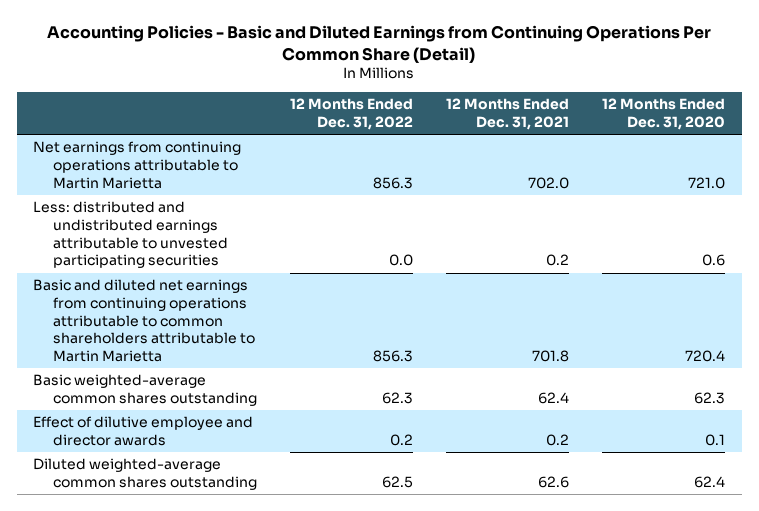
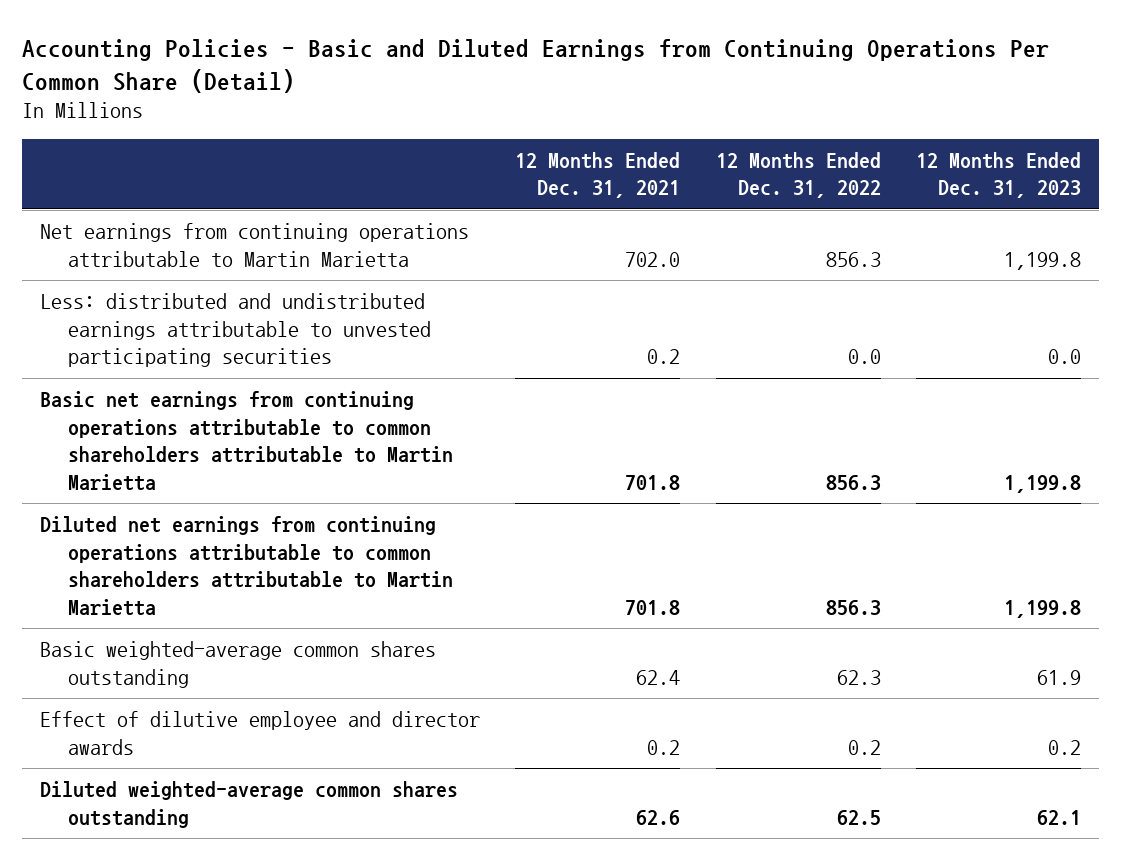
- | 12 Months Ended Dec. 31, 2022 | 12 Months Ended Dec. 31, 2021 | 12 Months Ended Dec. 31, 2020
+ | 12 Months Ended Dec. 31, 2021 | 12 Months Ended Dec. 31, 2022 | 12 Months Ended Dec. 31, 2023
- Basic and diluted net earnings from continuing operations attributable to common shareholders attributable to Martin Marietta | 856.3 | 701.8 | 720.4
+ Basic net earnings from continuing operations attributable to common shareholders attributable to Martin Marietta | 701.8 | 856.3 | 1,199.8
+ Diluted net earnings from continuing operations attributable to common shareholders attributable to Martin Marietta | 701.8 | 856.3 | 1,199.8

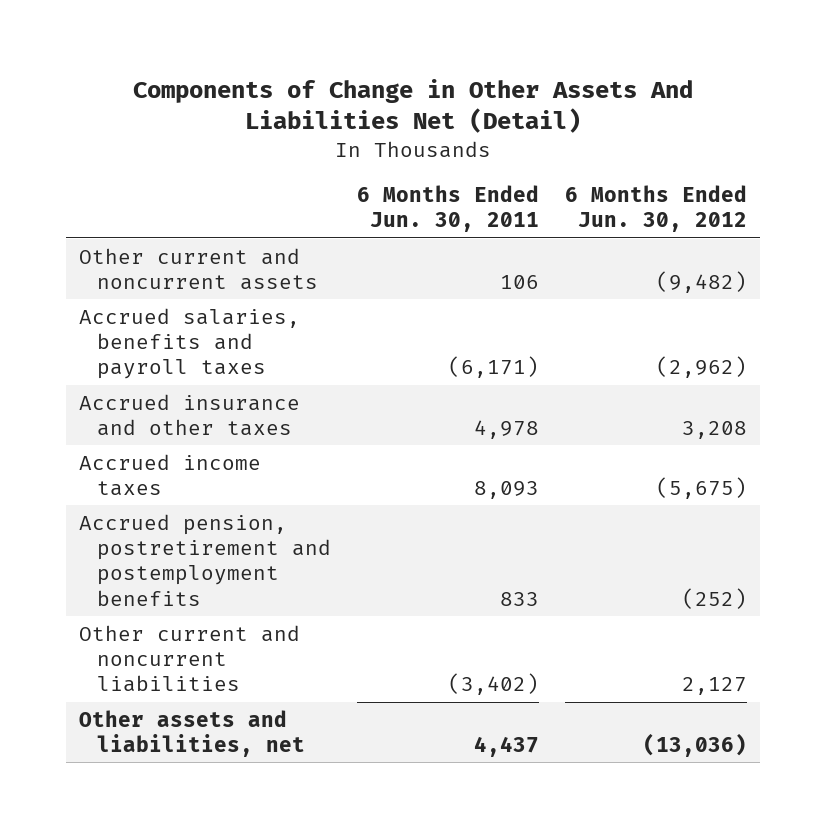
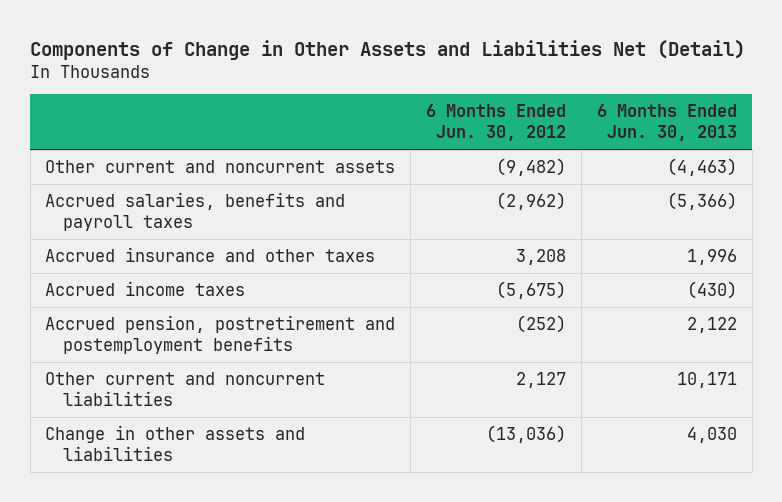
- Components of Change in Other Assets And Liabilities Net (Detail)
+ Components of Change in Other Assets and Liabilities Net (Detail)
- | 6 Months Ended Jun. 30, 2011 | 6 Months Ended Jun. 30, 2012
+ | 6 Months Ended Jun. 30, 2012 | 6 Months Ended Jun. 30, 2013
- Other assets and liabilities, net | 4,437 | (13,036)
+ Change in other assets and liabilities | (13,036) | 4,030

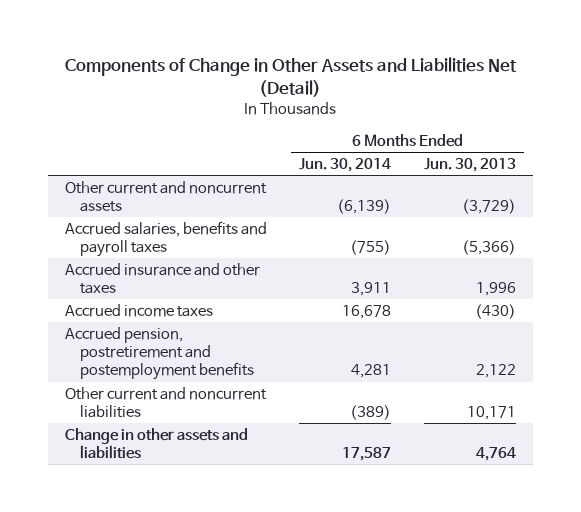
- | 6 Months Ended Jun. 30, 2012 | 6 Months Ended Jun. 30, 2013
+ | 6 Months Ended Jun. 30, 2014 | 6 Months Ended Jun. 30, 2013
- Other current and noncurrent assets | (9,482) | (4,463)
+ Other current and noncurrent assets | (6,139) | (3,729)
- Change in other assets and liabilities | (13,036) | 4,030
+ Change in other assets and liabilities | 17,587 | 4,764

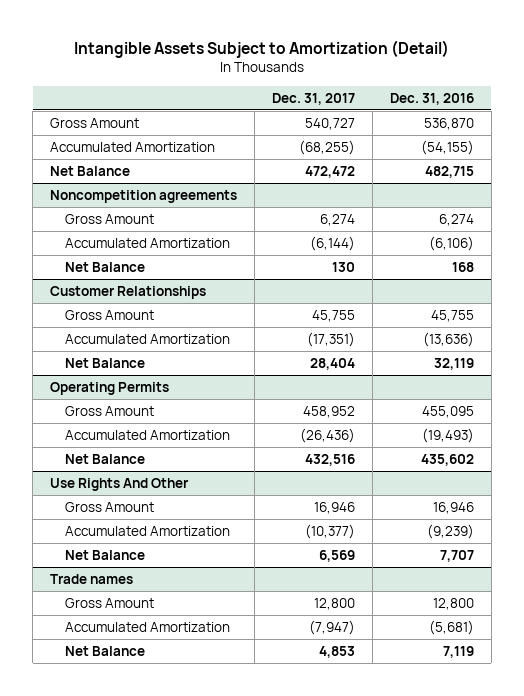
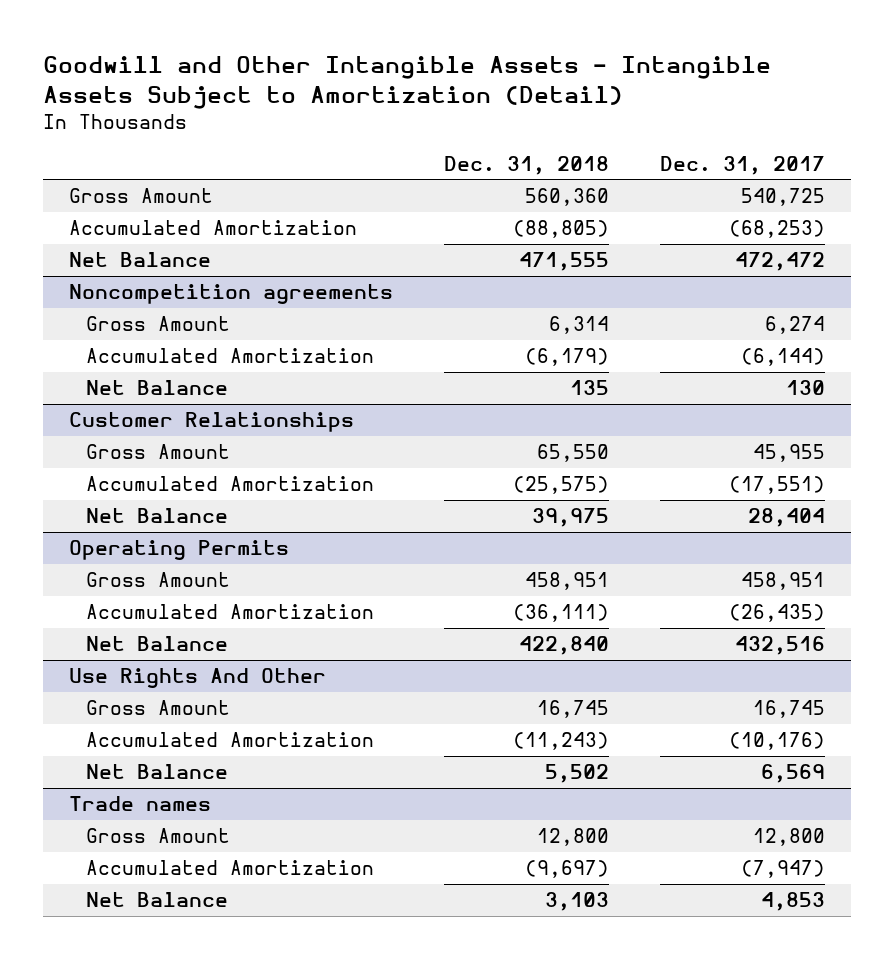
- Intangible Assets Subject to Amortization (Detail)
+ Goodwill and Other Intangible Assets - Intangible Assets Subject to Amortization (Detail)
- | Dec. 31, 2017 | Dec. 31, 2016
+ | Dec. 31, 2018 | Dec. 31, 2017
- Gross Amount | 540,727 | 536,870
- Accumulated Amortization | (68,255) | (54,155)
+ Gross Amount | 560,360 | 540,725
+ Accumulated Amortization | (88,805) | (68,253)
@ Customer Relationships
- Gross Amount | 45,755 | 45,755
- Accumulated Amortization | (17,351) | (13,636)
+ Gross Amount | 65,550 | 45,955
+ Accumulated Amortization | (25,575) | (17,551)
@ Operating Permits
- Gross Amount | 458,952 | 455,095
- Accumulated Amortization | (26,436) | (19,493)
+ Gross Amount | 458,951 | 458,951
+ Accumulated Amortization | (36,111) | (26,435)
@ Use Rights And Other
- Gross Amount | 16,946 | 16,946
- Accumulated Amortization | (10,377) | (9,239)
+ Gross Amount | 16,745 | 16,745
+ Accumulated Amortization | (11,243) | (10,176)

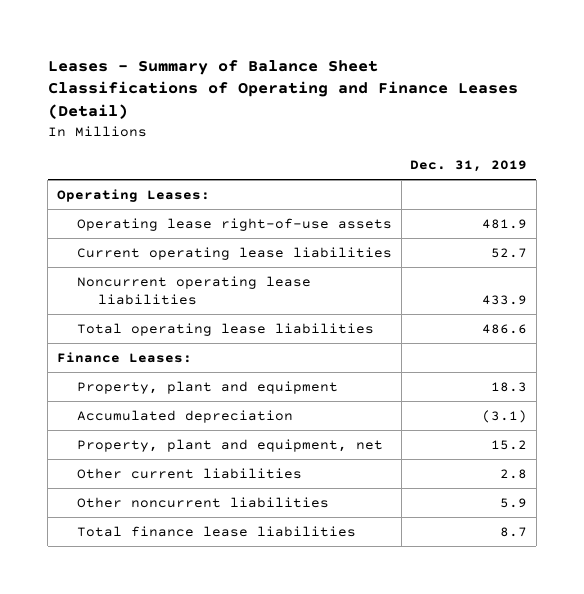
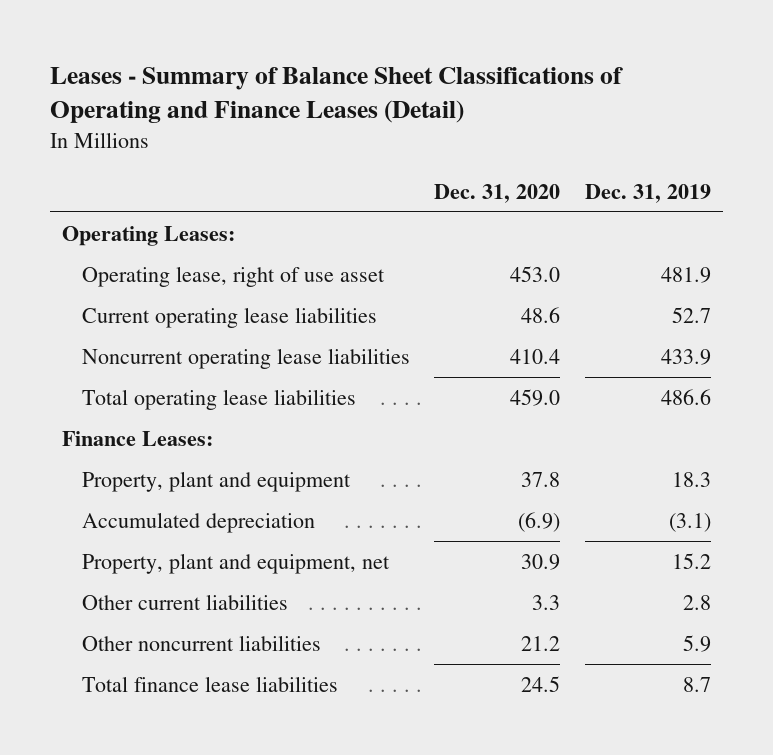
- | Dec. 31, 2019
+ | Dec. 31, 2020 | Dec. 31, 2019
- Operating lease right-of-use assets | 481.9
+ Operating lease, right of use asset | 453.0 | 481.9

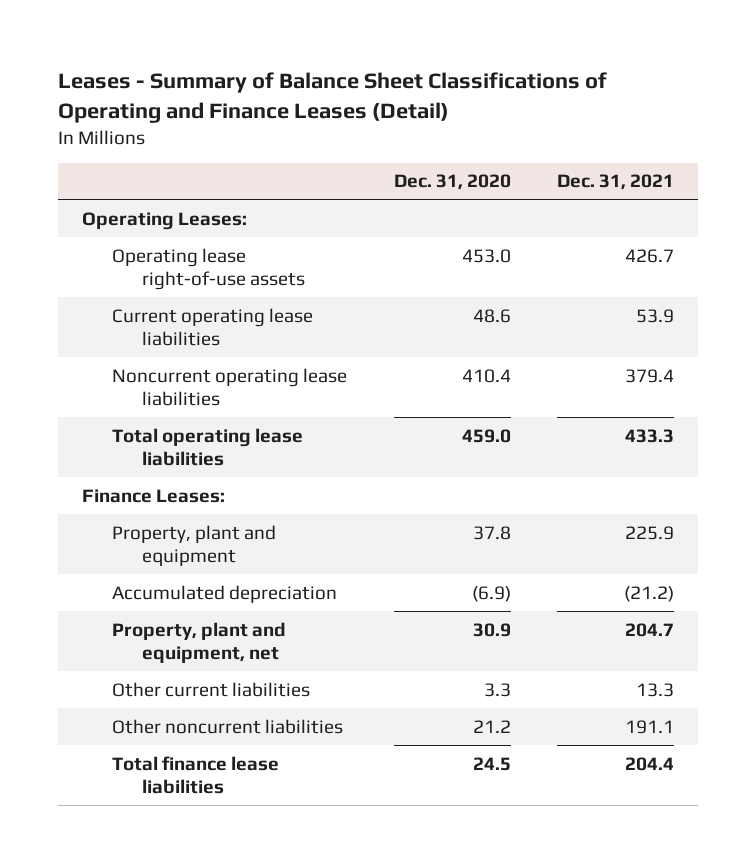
- | Dec. 31, 2020 | Dec. 31, 2019
+ | Dec. 31, 2020 | Dec. 31, 2021
- Operating lease, right of use asset | 453.0 | 481.9
+ Operating lease right-of-use assets | 453.0 | 426.7

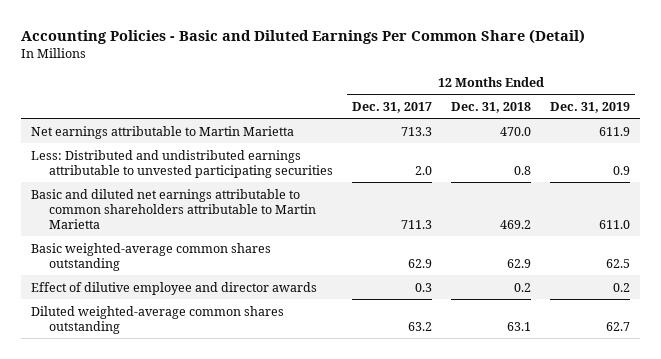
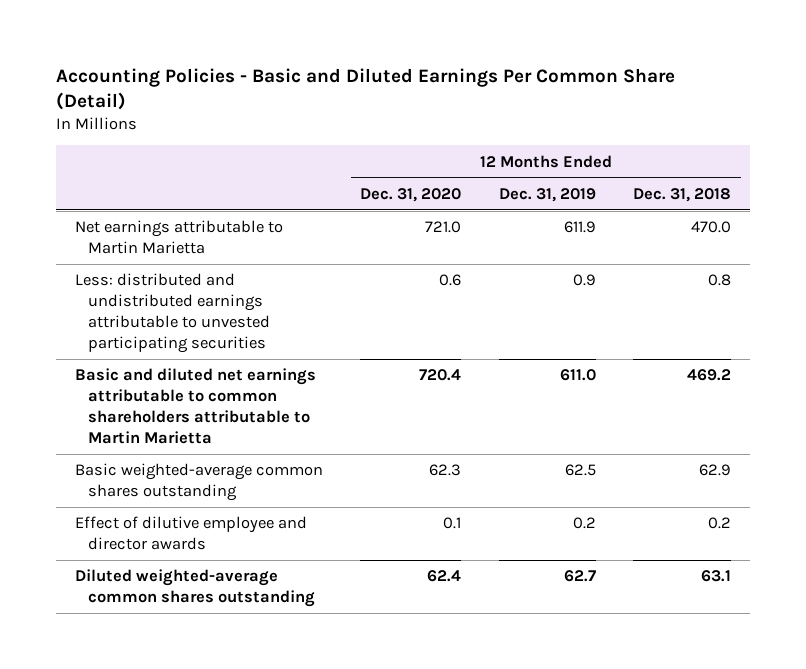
- | 12 Months Ended Dec. 31, 2017 | 12 Months Ended Dec. 31, 2018 | 12 Months Ended Dec. 31, 2019
+ | 12 Months Ended Dec. 31, 2020 | 12 Months Ended Dec. 31, 2019 | 12 Months Ended Dec. 31, 2018
- Less: Distributed and undistributed earnings attributable to unvested participating securities | 2.0 | 0.8 | 0.9
+ Less: distributed and undistributed earnings attributable to unvested participating securities | 0.6 | 0.9 | 0.8

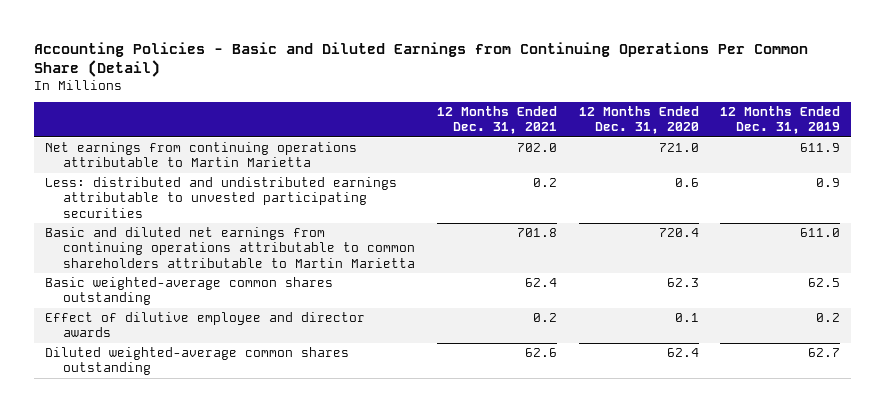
- Accounting Policies - Basic and Diluted Earnings Per Common Share (Detail)
+ Accounting Policies - Basic and Diluted Earnings from Continuing Operations Per Common Share (Detail)
- | 12 Months Ended Dec. 31, 2020 | 12 Months Ended Dec. 31, 2019 | 12 Months Ended Dec. 31, 2018
+ | 12 Months Ended Dec. 31, 2021 | 12 Months Ended Dec. 31, 2020 | 12 Months Ended Dec. 31, 2019
- Net earnings attributable to Martin Marietta | 721.0 | 611.9 | 470.0
+ Net earnings from continuing operations attributable to Martin Marietta | 702.0 | 721.0 | 611.9
- Basic and diluted net earnings attributable to common shareholders attributable to Martin Marietta | 720.4 | 611.0 | 469.2
+ Basic and diluted net earnings from continuing operations attributable to common shareholders attributable to Martin Marietta | 701.8 | 720.4 | 611.0

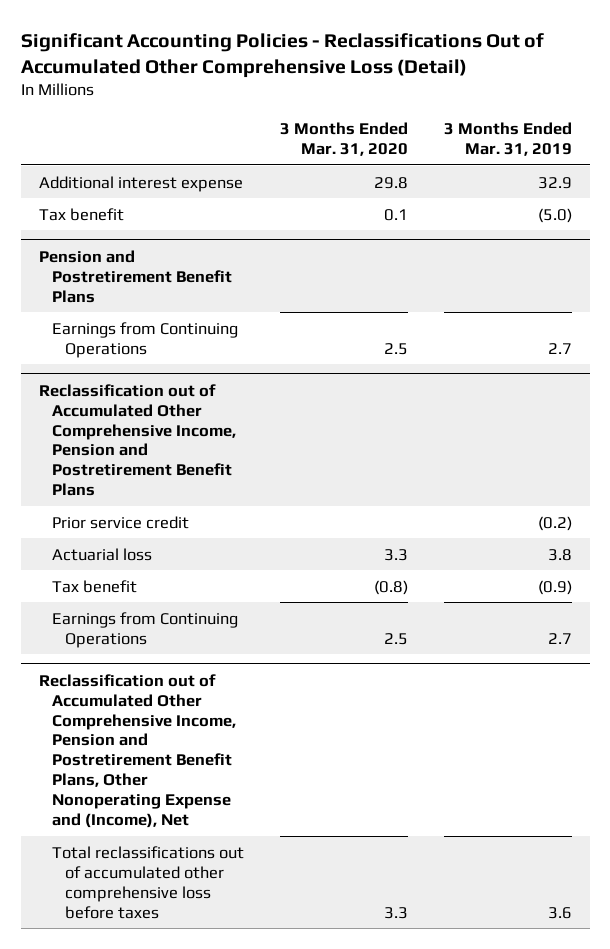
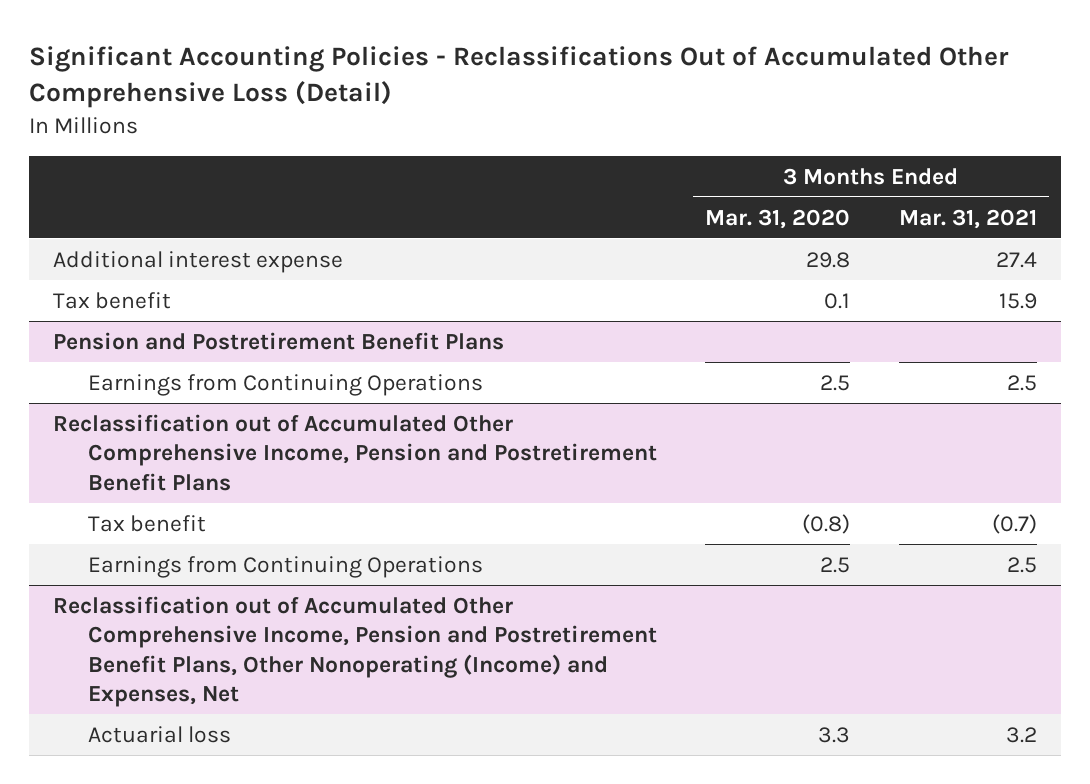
- | 3 Months Ended Mar. 31, 2020 | 3 Months Ended Mar. 31, 2019
+ | 3 Months Ended Mar. 31, 2020 | 3 Months Ended Mar. 31, 2021
@ Reclassification out of Accumulated Other Comprehensive Income, Pension and Postretirement Benefit Plans
- Prior service credit | | (0.2)
- Actuarial loss | 3.3 | 3.8
- Reclassification out of Accumulated Other Comprehensive Income, Pension and Postretirement Benefit Plans, Other Nonoperating Expense and (Income), Net
- Total reclassifications out of accumulated other comprehensive loss before taxes | 3.3 | 3.6
+ Reclassification out of Accumulated Other Comprehensive Income, Pension and Postretirement Benefit Plans, Other Nonoperating (Income) and Expenses, Net
+ Actuarial loss | 3.3 | 3.2

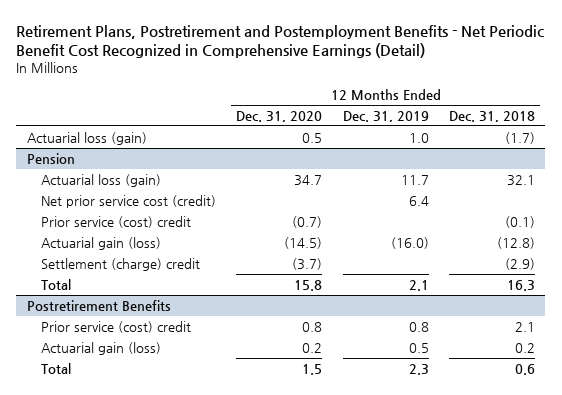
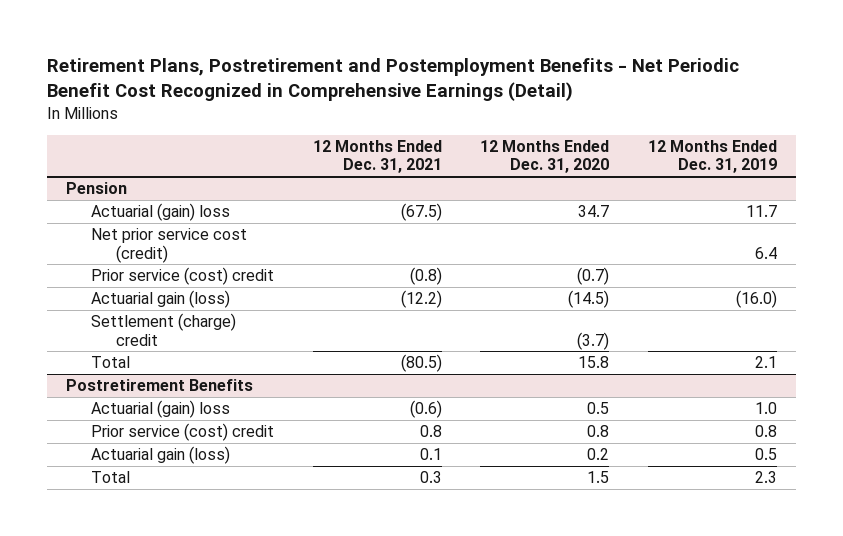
- | 12 Months Ended Dec. 31, 2020 | 12 Months Ended Dec. 31, 2019 | 12 Months Ended Dec. 31, 2018
+ | 12 Months Ended Dec. 31, 2021 | 12 Months Ended Dec. 31, 2020 | 12 Months Ended Dec. 31, 2019
- Actuarial loss (gain) | 0.5 | 1.0 | (1.7)
@ Pension
- Actuarial loss (gain) | 34.7 | 11.7 | 32.1
+ Actuarial (gain) loss | (67.5) | 34.7 | 11.7
@ Postretirement Benefits
+ Actuarial (gain) loss | (0.6) | 0.5 | 1.0

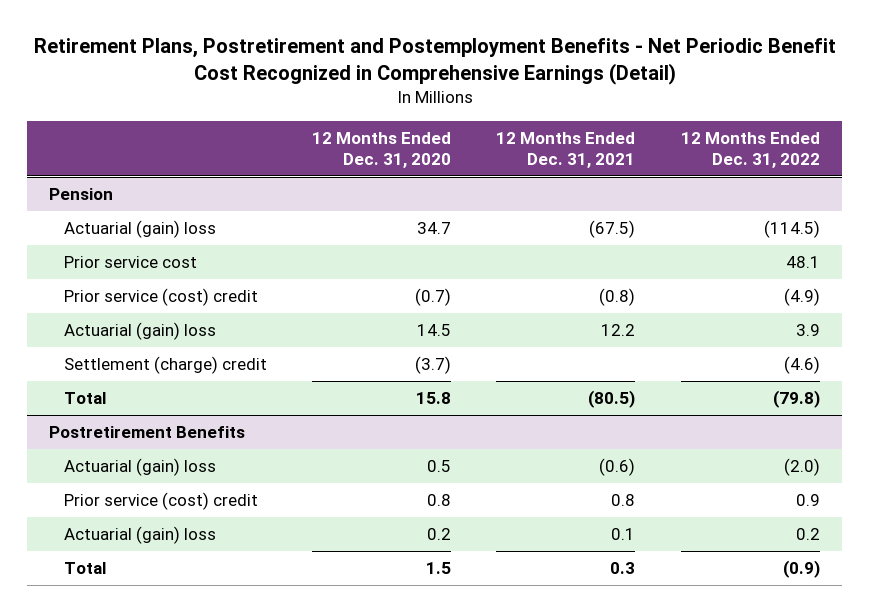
- | 12 Months Ended Dec. 31, 2021 | 12 Months Ended Dec. 31, 2020 | 12 Months Ended Dec. 31, 2019
+ | 12 Months Ended Dec. 31, 2020 | 12 Months Ended Dec. 31, 2021 | 12 Months Ended Dec. 31, 2022
@ Pension
- Net prior service cost (credit) | | | 6.4
+ Prior service cost | | | 48.1
- Actuarial gain (loss) | (12.2) | (14.5) | (16.0)
+ Actuarial (gain) loss | 14.5 | 12.2 | 3.9
@ Postretirement Benefits
- Actuarial gain (loss) | 0.1 | 0.2 | 0.5
+ Actuarial (gain) loss | 0.2 | 0.1 | 0.2

